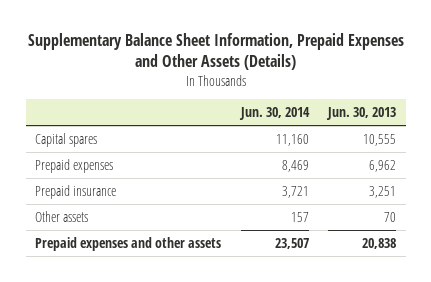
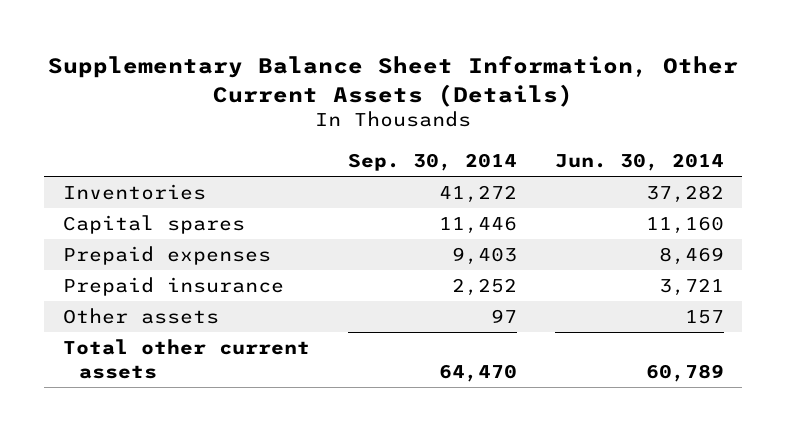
- Supplementary Balance Sheet Information, Prepaid Expenses and Other Assets (Details)
+ Supplementary Balance Sheet Information, Other Current Assets (Details)
- | Jun. 30, 2014 | Jun. 30, 2013
+ | Sep. 30, 2014 | Jun. 30, 2014
+ Inventories | 41,272 | 37,282
- Prepaid expenses and other assets | 23,507 | 20,838
+ Total other current assets | 64,470 | 60,789

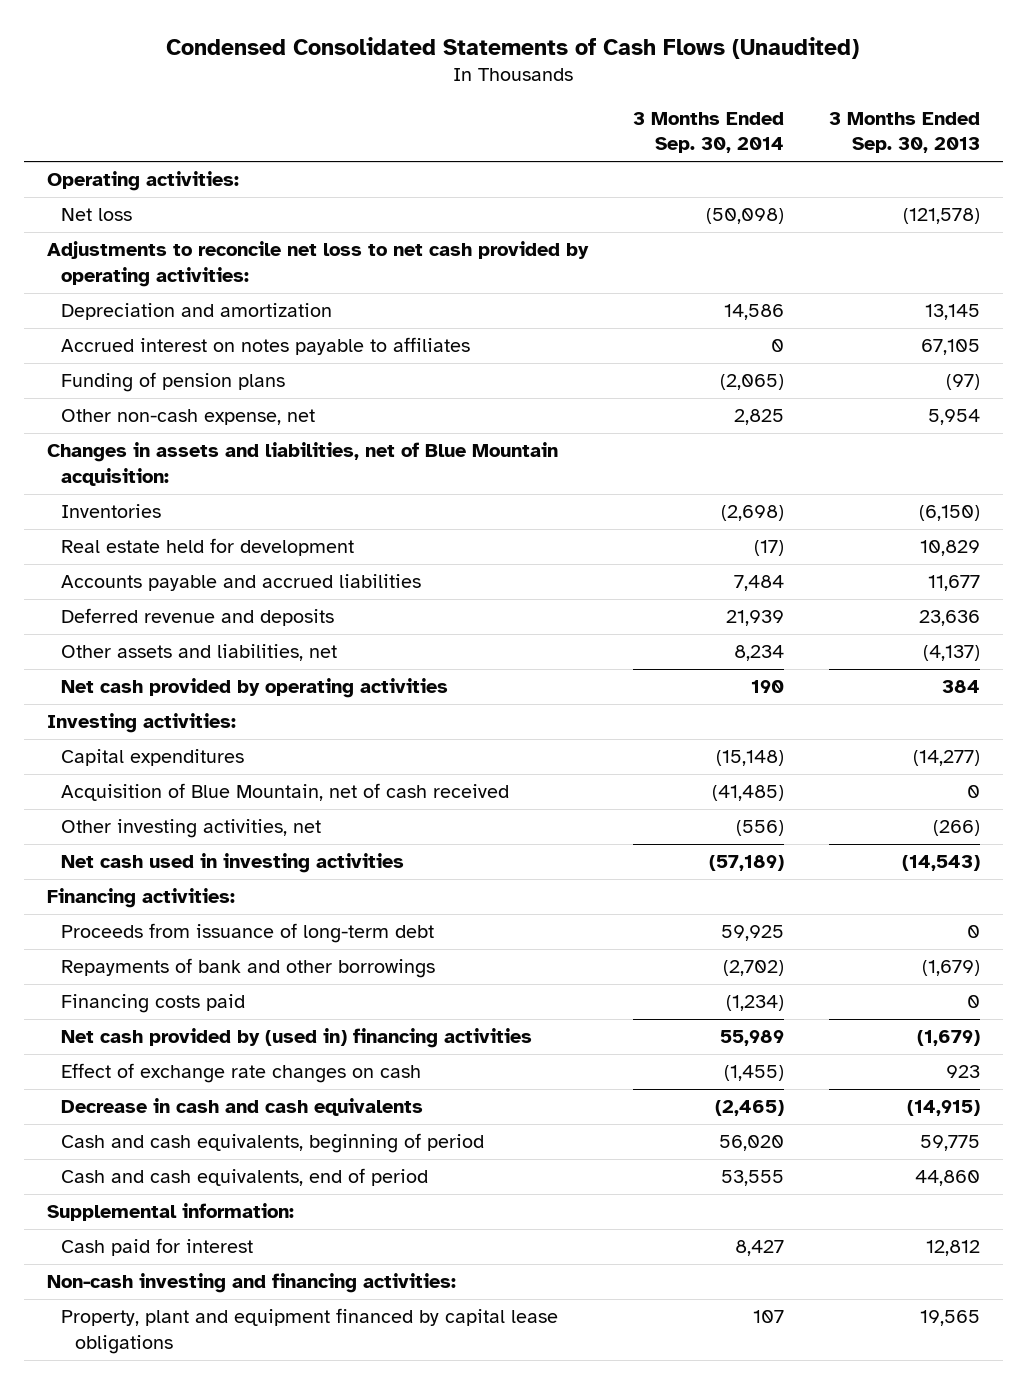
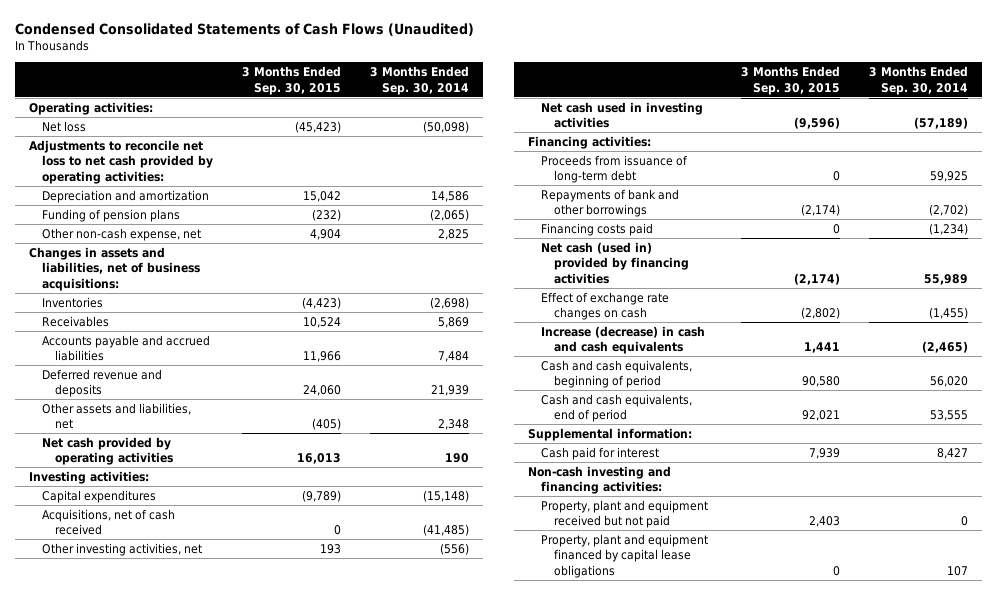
- | 3 Months Ended Sep. 30, 2014 | 3 Months Ended Sep. 30, 2013
+ | 3 Months Ended Sep. 30, 2015 | 3 Months Ended Sep. 30, 2014
- Accrued interest on notes payable to affiliates | 0 | 67,105
- Changes in assets and liabilities, net of Blue Mountain acquisition:
+ Changes in assets and liabilities, net of business acquisitions:
- Real estate held for development | (17) | 10,829
+ Receivables | 10,524 | 5,869
- Other assets and liabilities, net | 8,234 | (4,137)
+ Other assets and liabilities, net | (405) | 2,348
- Acquisition of Blue Mountain, net of cash received | (41,485) | 0
+ Acquisitions, net of cash received | 0 | (41,485)
- Net cash provided by (used in) financing activities | 55,989 | (1,679)
+ Net cash (used in) provided by financing activities | (2,174) | 55,989
- Decrease in cash and cash equivalents | (2,465) | (14,915)
+ Increase (decrease) in cash and cash equivalents | 1,441 | (2,465)
+ Property, plant and equipment received but not paid | 2,403 | 0

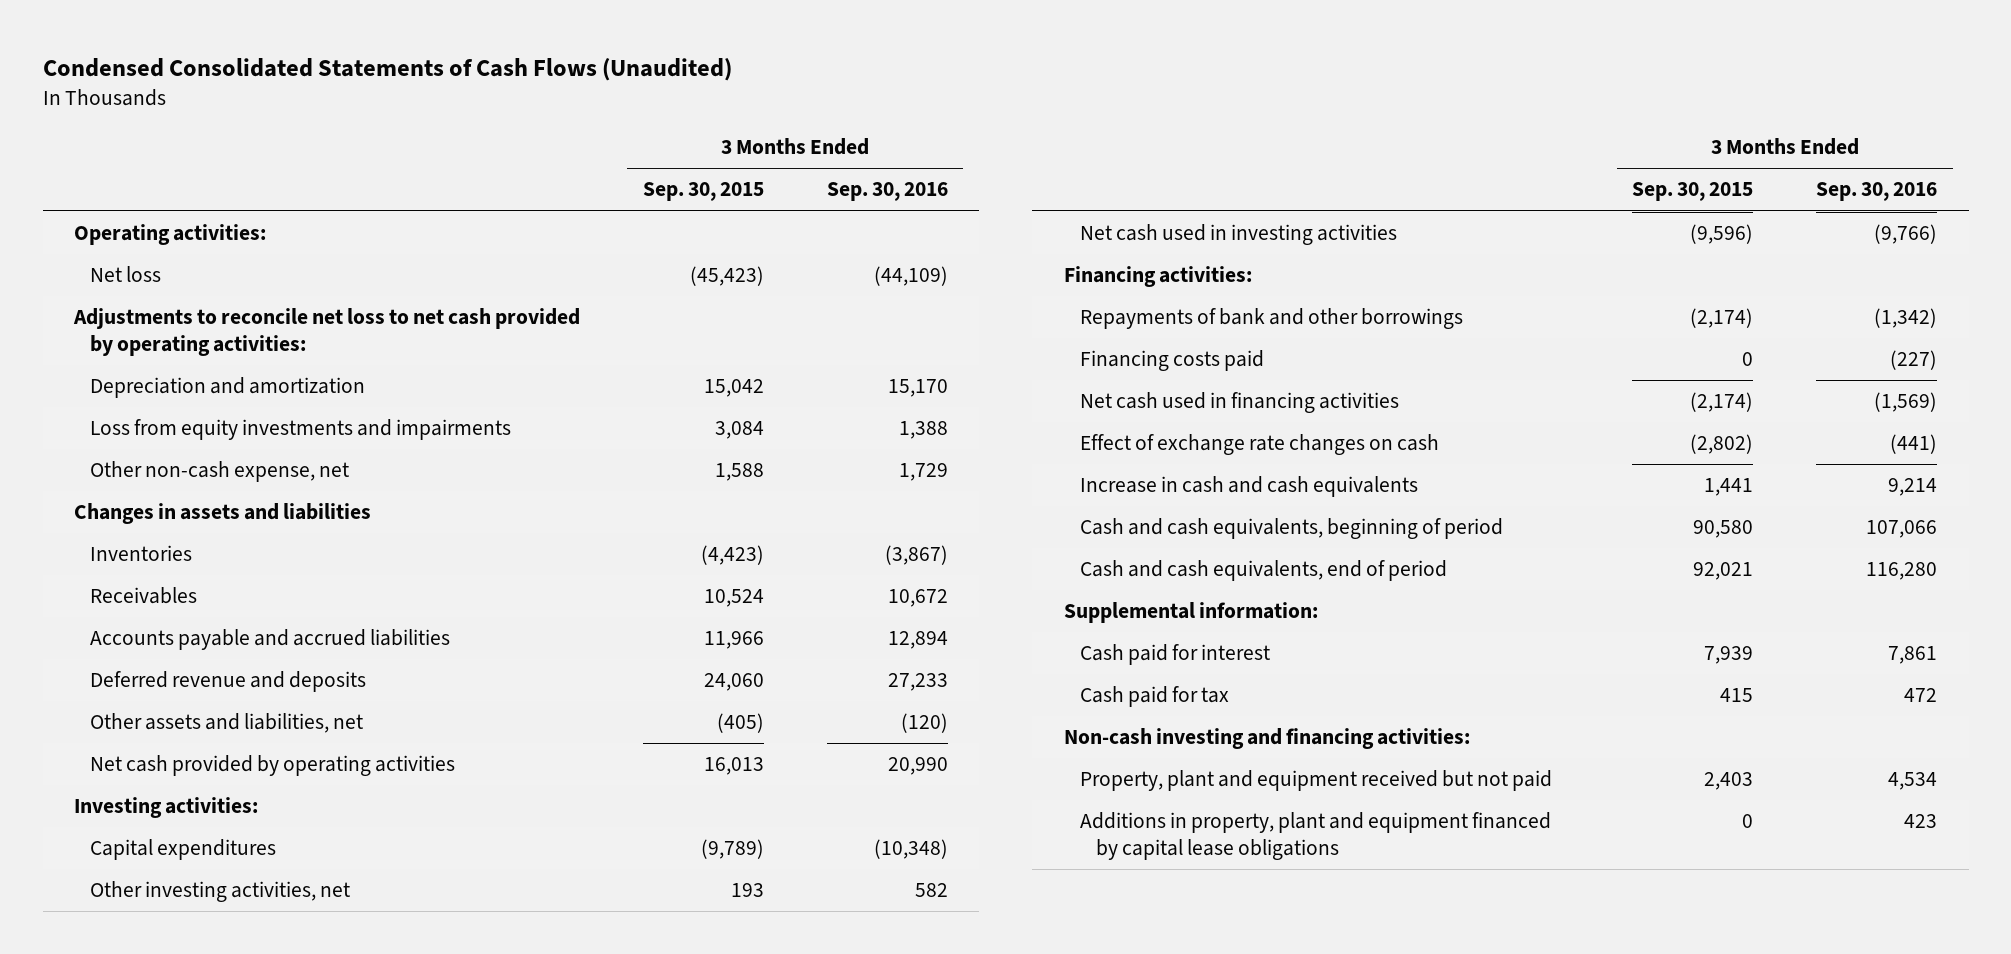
- | 3 Months Ended Sep. 30, 2015 | 3 Months Ended Sep. 30, 2014
+ | 3 Months Ended Sep. 30, 2015 | 3 Months Ended Sep. 30, 2016
- Funding of pension plans | (232) | (2,065)
- Other non-cash expense, net | 4,904 | 2,825
- Changes in assets and liabilities, net of business acquisitions:
+ Loss from equity investments and impairments | 3,084 | 1,388
+ Other non-cash expense, net | 1,588 | 1,729
+ Changes in assets and liabilities
- Acquisitions, net of cash received | 0 | (41,485)
- Proceeds from issuance of long-term debt | 0 | 59,925
- Net cash (used in) provided by financing activities | (2,174) | 55,989
+ Net cash used in financing activities | (2,174) | (1,569)
- Increase (decrease) in cash and cash equivalents | 1,441 | (2,465)
+ Increase in cash and cash equivalents | 1,441 | 9,214
+ Cash paid for tax | 415 | 472
- Property, plant and equipment financed by capital lease obligations | 0 | 107
+ Additions in property, plant and equipment financed by capital lease obligations | 0 | 423

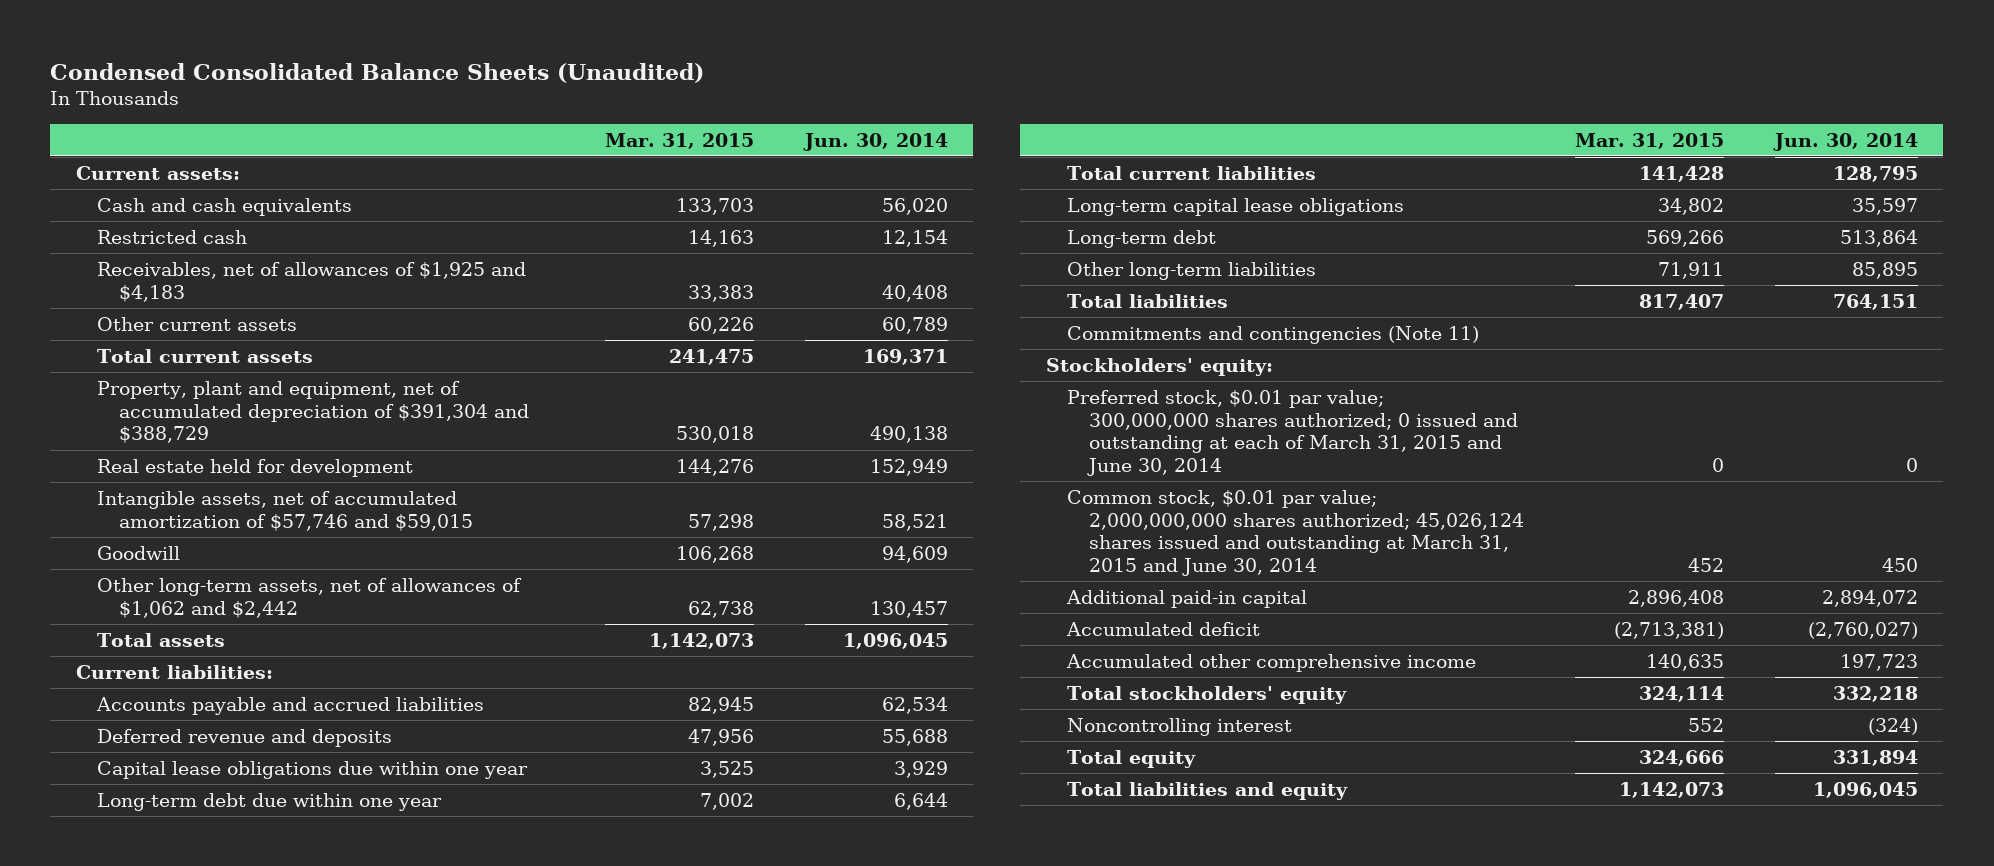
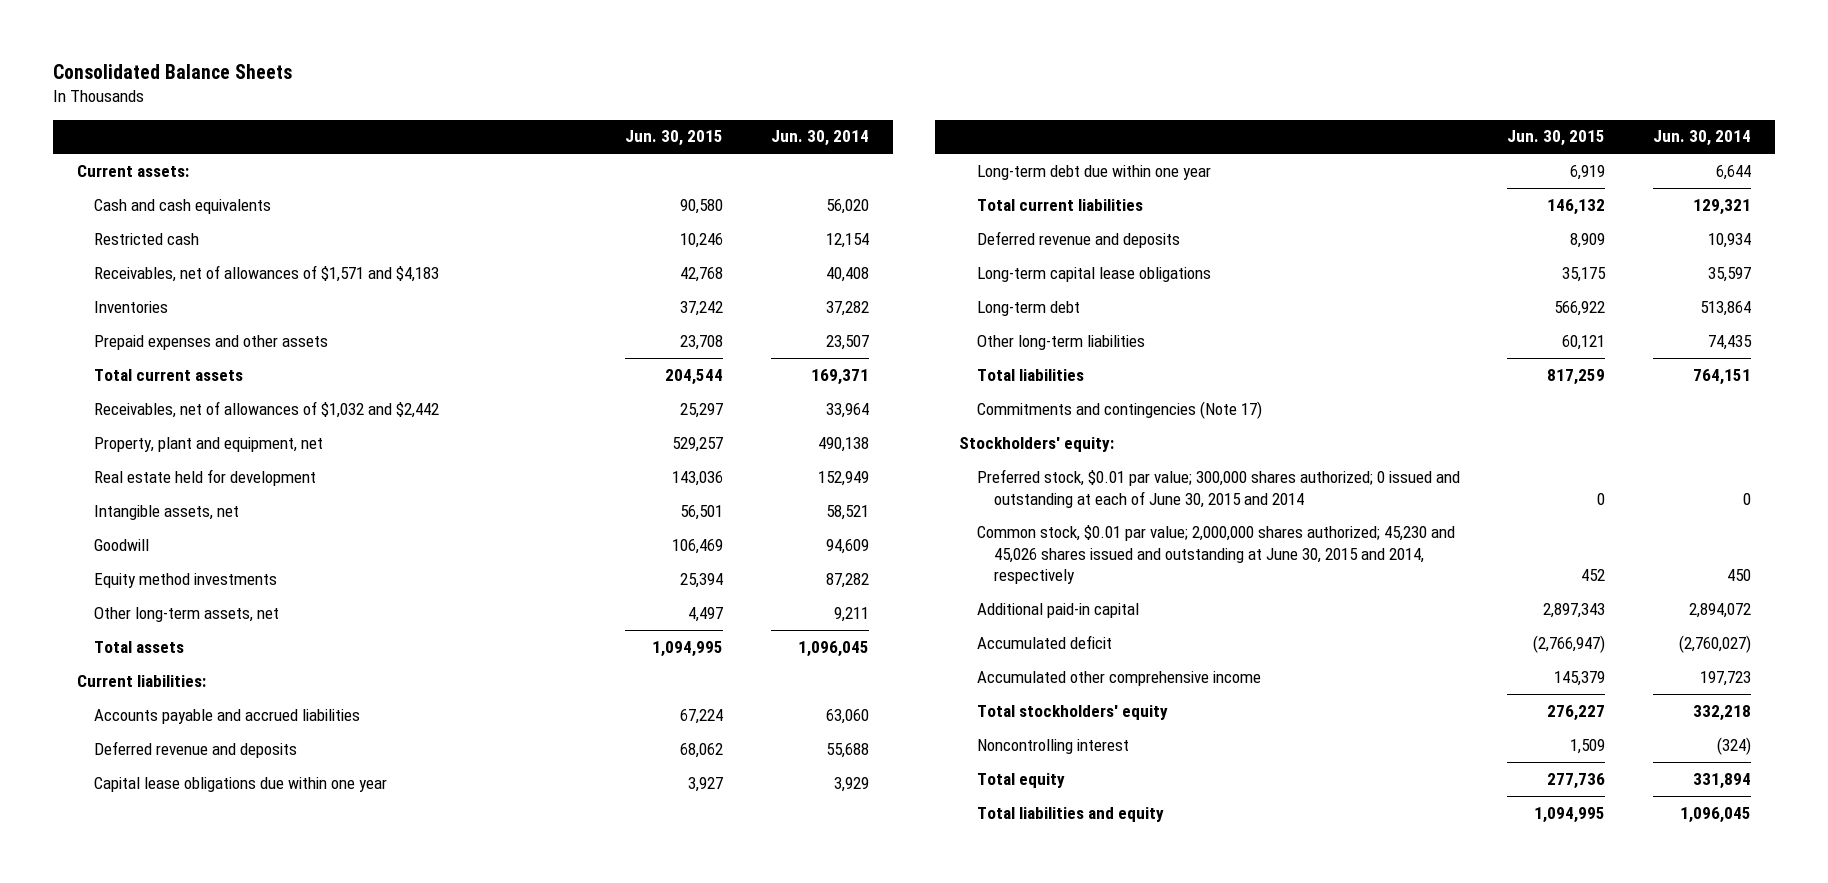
- Condensed Consolidated Balance Sheets (Unaudited)
+ Consolidated Balance Sheets
- | Mar. 31, 2015 | Jun. 30, 2014
+ | Jun. 30, 2015 | Jun. 30, 2014
- Receivables, net of allowances of $1,925 and $4,183 | 33,383 | 40,408
- Other current assets | 60,226 | 60,789
+ Receivables, net of allowances of $1,571 and $4,183 | 42,768 | 40,408
+ Inventories | 37,242 | 37,282
+ Prepaid expenses and other assets | 23,708 | 23,507
- Property, plant and equipment, net of accumulated depreciation of $391,304 and $388,729 | 530,018 | 490,138
+ Receivables, net of allowances of $1,032 and $2,442 | 25,297 | 33,964
+ Property, plant and equipment, net | 529,257 | 490,138
- Intangible assets, net of accumulated amortization of $57,746 and $59,015 | 57,298 | 58,521
+ Intangible assets, net | 56,501 | 58,521
- Other long-term assets, net of allowances of $1,062 and $2,442 | 62,738 | 130,457
+ Equity method investments | 25,394 | 87,282
+ Other long-term assets, net | 4,497 | 9,211
- Accounts payable and accrued liabilities | 82,945 | 62,534
+ Accounts payable and accrued liabilities | 67,224 | 63,060
- Total current liabilities | 141,428 | 128,795
+ Total current liabilities | 146,132 | 129,321
+ Deferred revenue and deposits | 8,909 | 10,934
- Other long-term liabilities | 71,911 | 85,895
+ Other long-term liabilities | 60,121 | 74,435
- Commitments and contingencies (Note 11)
+ Commitments and contingencies (Note 17)
- Preferred stock, $0.01 par value; 300,000,000 shares authorized; 0 issued and outstanding at each of March 31, 2015 and June 30, 2014 | 0 | 0
- Common stock, $0.01 par value; 2,000,000,000 shares authorized; 45,026,124 shares issued and outstanding at March 31, 2015 and June 30, 2014 | 452 | 450
+ Preferred stock, $0.01 par value; 300,000 shares authorized; 0 issued and outstanding at each of June 30, 2015 and 2014 | 0 | 0
+ Common stock, $0.01 par value; 2,000,000 shares authorized; 45,230 and 45,026 shares issued and outstanding at June 30, 2015 and 2014, respectively | 452 | 450

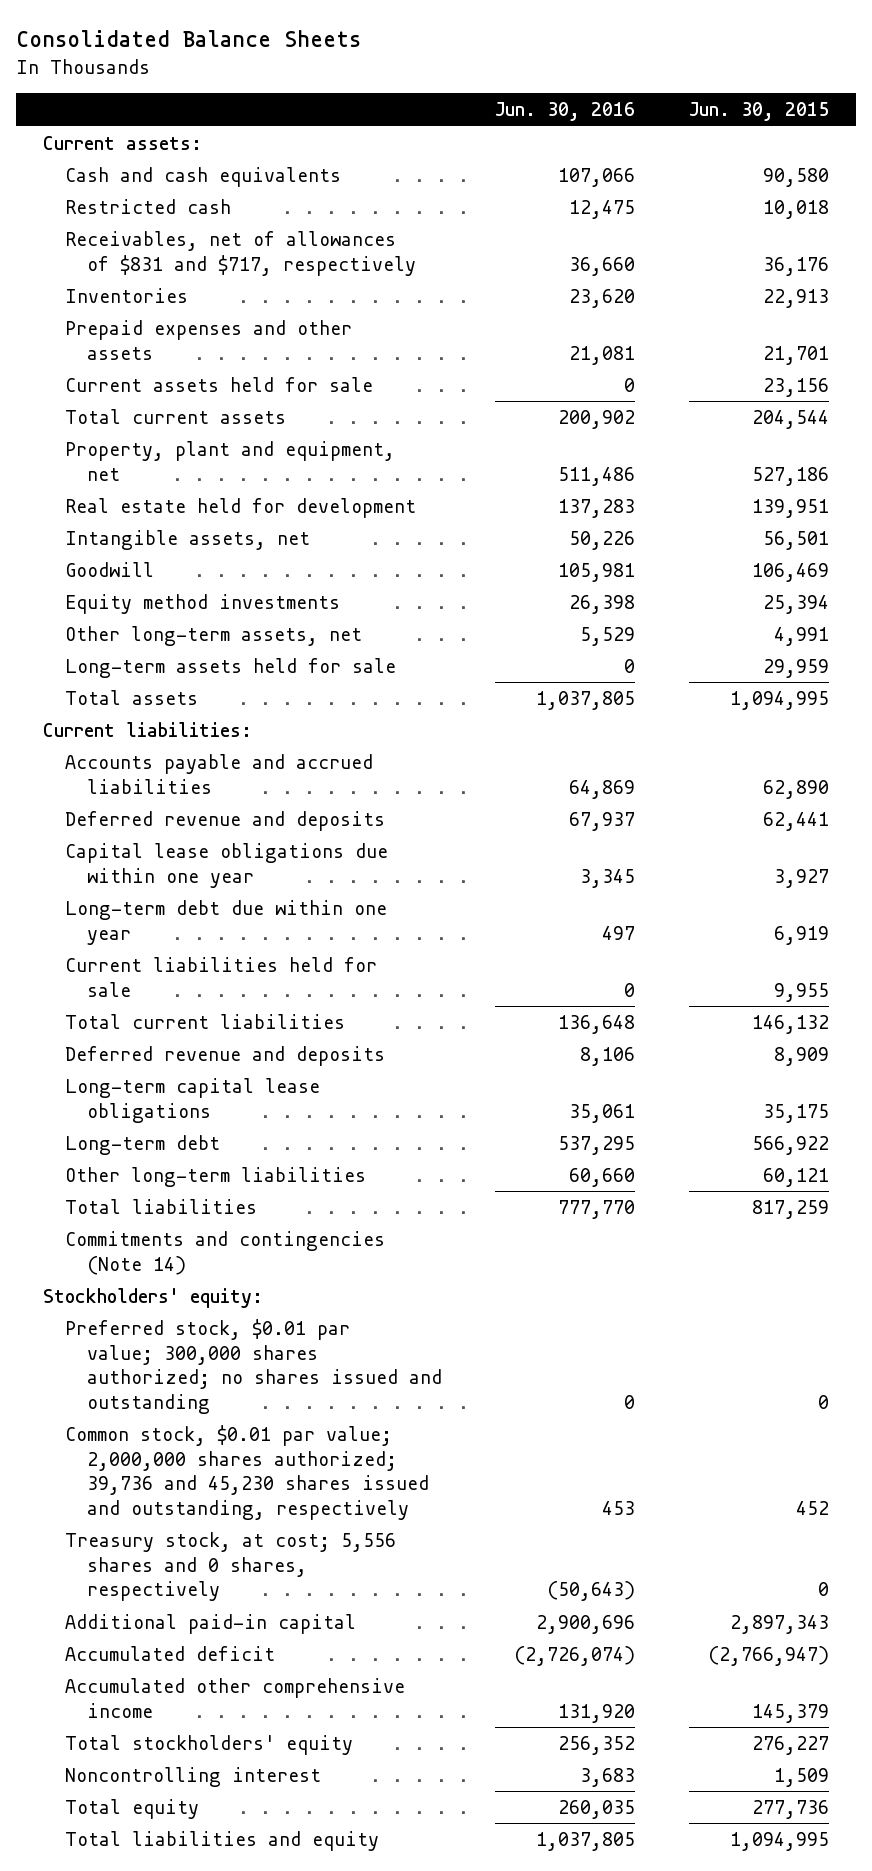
- | Jun. 30, 2015 | Jun. 30, 2014
+ | Jun. 30, 2016 | Jun. 30, 2015
- Restricted cash | 10,246 | 12,154
- Receivables, net of allowances of $1,571 and $4,183 | 42,768 | 40,408
- Inventories | 37,242 | 37,282
- Prepaid expenses and other assets | 23,708 | 23,507
+ Restricted cash | 12,475 | 10,018
+ Receivables, net of allowances of $831 and $717, respectively | 36,660 | 36,176
+ Inventories | 23,620 | 22,913
+ Prepaid expenses and other assets | 21,081 | 21,701
+ Current assets held for sale | 0 | 23,156
- Receivables, net of allowances of $1,032 and $2,442 | 25,297 | 33,964
- Property, plant and equipment, net | 529,257 | 490,138
- Real estate held for development | 143,036 | 152,949
+ Property, plant and equipment, net | 511,486 | 527,186
+ Real estate held for development | 137,283 | 139,951
- Other long-term assets, net | 4,497 | 9,211
+ Other long-term assets, net | 5,529 | 4,991
+ Long-term assets held for sale | 0 | 29,959
- Accounts payable and accrued liabilities | 67,224 | 63,060
- Deferred revenue and deposits | 68,062 | 55,688
+ Accounts payable and accrued liabilities | 64,869 | 62,890
+ Deferred revenue and deposits | 67,937 | 62,441
+ Current liabilities held for sale | 0 | 9,955
- Commitments and contingencies (Note 17)
+ Commitments and contingencies (Note 14)
- Preferred stock, $0.01 par value; 300,000 shares authorized; 0 issued and outstanding at each of June 30, 2015 and 2014 | 0 | 0
- Common stock, $0.01 par value; 2,000,000 shares authorized; 45,230 and 45,026 shares issued and outstanding at June 30, 2015 and 2014, respectively | 452 | 450
+ Preferred stock, $0.01 par value; 300,000 shares authorized; no shares issued and outstanding | 0 | 0
+ Common stock, $0.01 par value; 2,000,000 shares authorized; 39,736 and 45,230 shares issued and outstanding, respectively | 453 | 452
+ Treasury stock, at cost; 5,556 shares and 0 shares, respectively | (50,643) | 0

